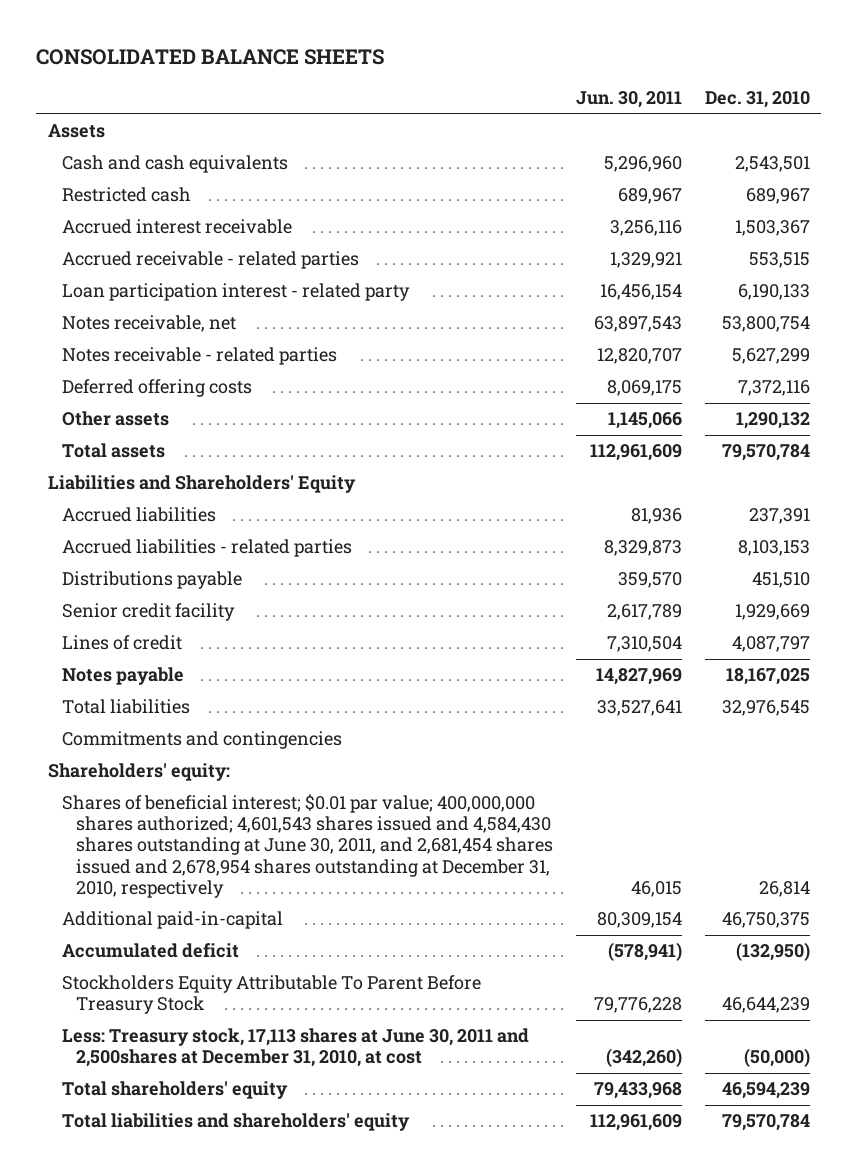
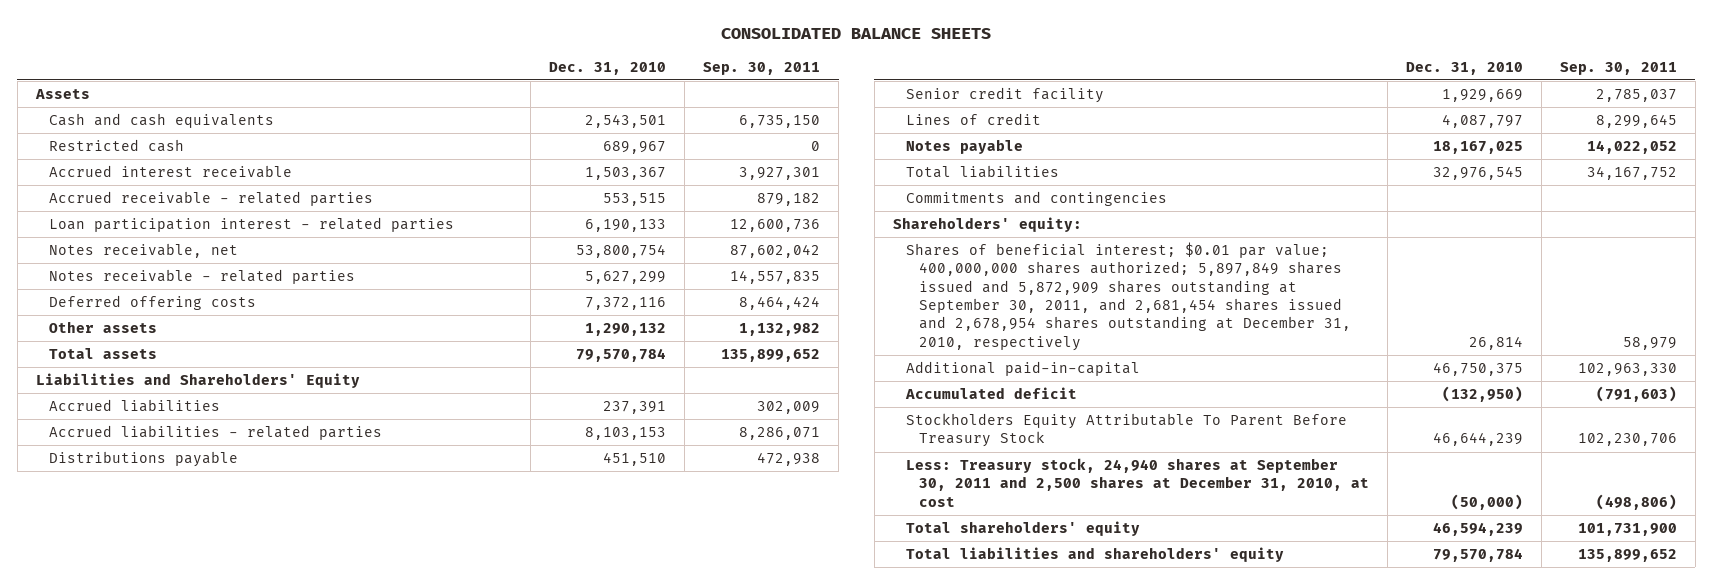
- | Jun. 30, 2011 | Dec. 31, 2010
+ | Dec. 31, 2010 | Sep. 30, 2011
- Loan participation interest - related party | 16,456,154 | 6,190,133
+ Loan participation interest - related parties | 6,190,133 | 12,600,736
- Shares of beneficial interest; $0.01 par value; 400,000,000 shares authorized; 4,601,543 shares issued and 4,584,430 shares outstanding at June 30, 2011, and 2,681,454 shares issued and 2,678,954 shares outstanding at December 31, 2010, respectively | 46,015 | 26,814
+ Shares of beneficial interest; $0.01 par value; 400,000,000 shares authorized; 5,897,849 shares issued and 5,872,909 shares outstanding at September 30, 2011, and 2,681,454 shares issued and 2,678,954 shares outstanding at December 31, 2010, respectively | 26,814 | 58,979
- Less: Treasury stock, 17,113 shares at June 30, 2011 and 2,500shares at December 31, 2010, at cost | (342,260) | (50,000)
+ Less: Treasury stock, 24,940 shares at September 30, 2011 and 2,500 shares at December 31, 2010, at cost | (50,000) | (498,806)

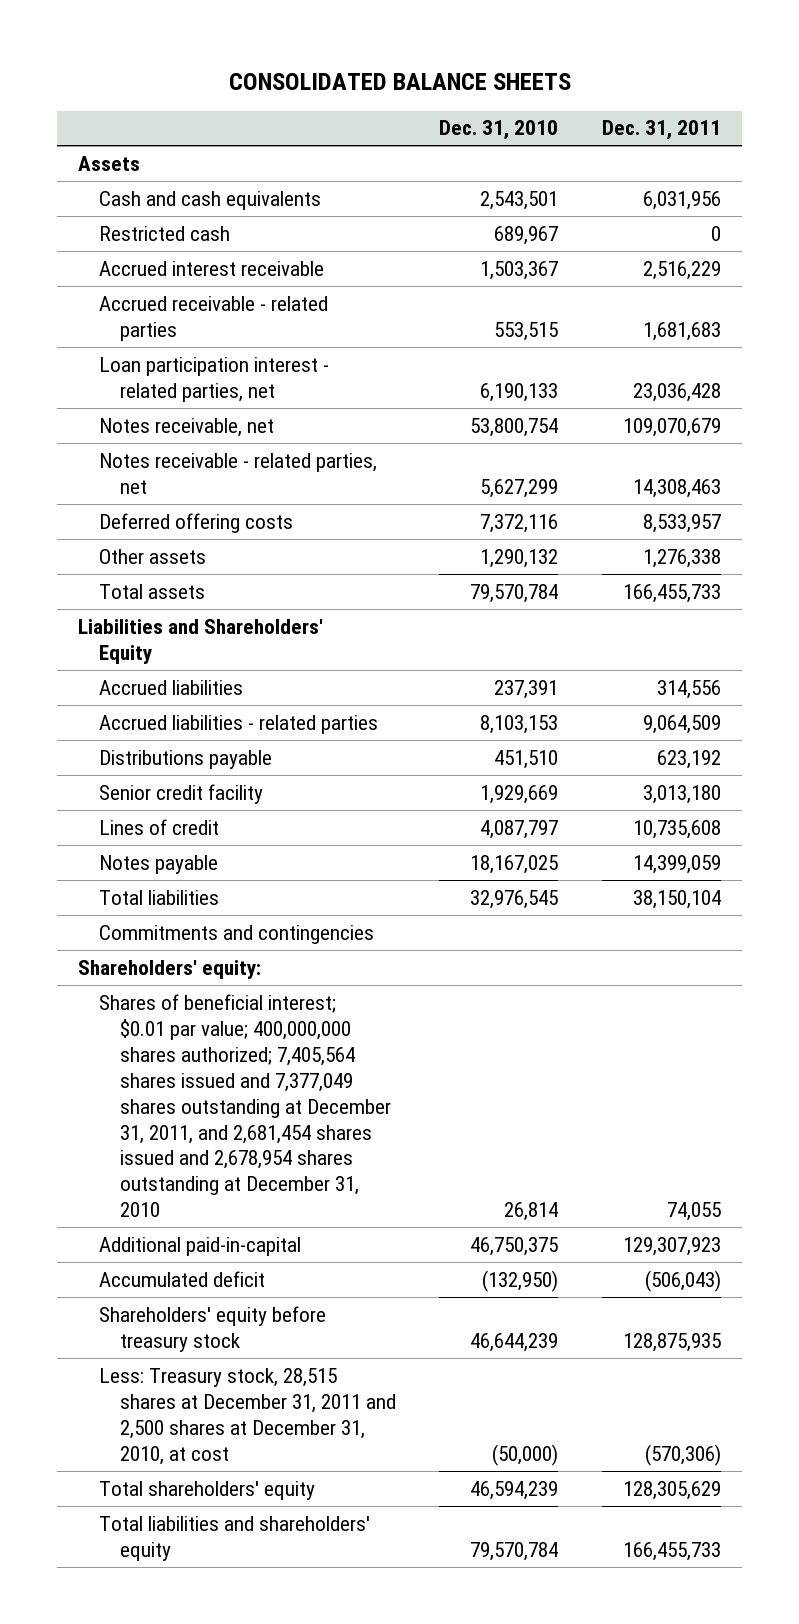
- | Dec. 31, 2010 | Sep. 30, 2011
+ | Dec. 31, 2010 | Dec. 31, 2011
- Loan participation interest - related parties | 6,190,133 | 12,600,736
+ Loan participation interest - related parties, net | 6,190,133 | 23,036,428
- Notes receivable - related parties | 5,627,299 | 14,557,835
+ Notes receivable - related parties, net | 5,627,299 | 14,308,463
- Shares of beneficial interest; $0.01 par value; 400,000,000 shares authorized; 5,897,849 shares issued and 5,872,909 shares outstanding at September 30, 2011, and 2,681,454 shares issued and 2,678,954 shares outstanding at December 31, 2010, respectively | 26,814 | 58,979
+ Shares of beneficial interest; $0.01 par value; 400,000,000 shares authorized; 7,405,564 shares issued and 7,377,049 shares outstanding at December 31, 2011, and 2,681,454 shares issued and 2,678,954 shares outstanding at December 31, 2010 | 26,814 | 74,055
- Stockholders Equity Attributable To Parent Before Treasury Stock | 46,644,239 | 102,230,706
- Less: Treasury stock, 24,940 shares at September 30, 2011 and 2,500 shares at December 31, 2010, at cost | (50,000) | (498,806)
+ Shareholders' equity before treasury stock | 46,644,239 | 128,875,935
+ Less: Treasury stock, 28,515 shares at December 31, 2011 and 2,500 shares at December 31, 2010, at cost | (50,000) | (570,306)

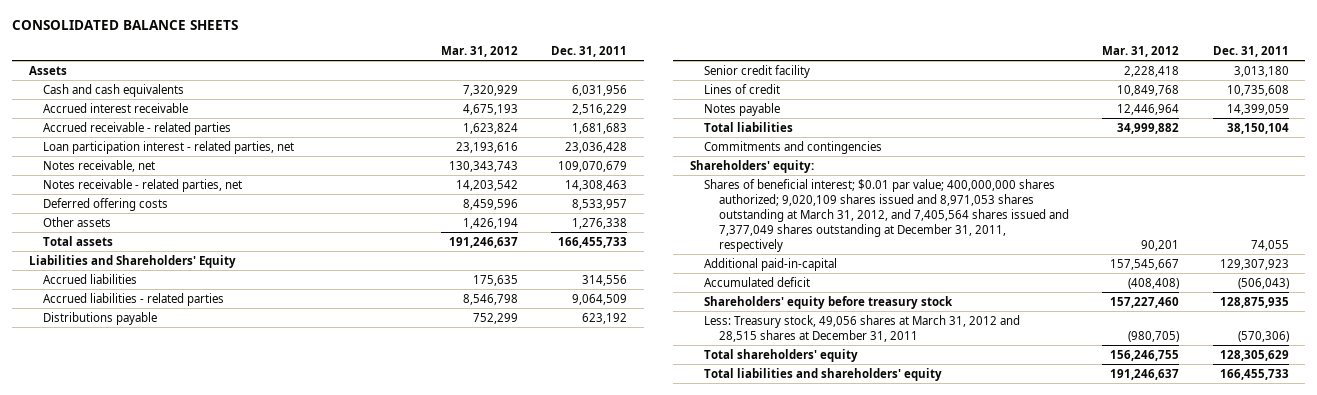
- | Dec. 31, 2010 | Dec. 31, 2011
+ | Mar. 31, 2012 | Dec. 31, 2011
- Restricted cash | 689,967 | 0
- Shares of beneficial interest; $0.01 par value; 400,000,000 shares authorized; 7,405,564 shares issued and 7,377,049 shares outstanding at December 31, 2011, and 2,681,454 shares issued and 2,678,954 shares outstanding at December 31, 2010 | 26,814 | 74,055
+ Shares of beneficial interest; $0.01 par value; 400,000,000 shares authorized; 9,020,109 shares issued and 8,971,053 shares outstanding at March 31, 2012, and 7,405,564 shares issued and 7,377,049 shares outstanding at December 31, 2011, respectively | 90,201 | 74,055
- Less: Treasury stock, 28,515 shares at December 31, 2011 and 2,500 shares at December 31, 2010, at cost | (50,000) | (570,306)
+ Less: Treasury stock, 49,056 shares at March 31, 2012 and 28,515 shares at December 31, 2011 | (980,705) | (570,306)

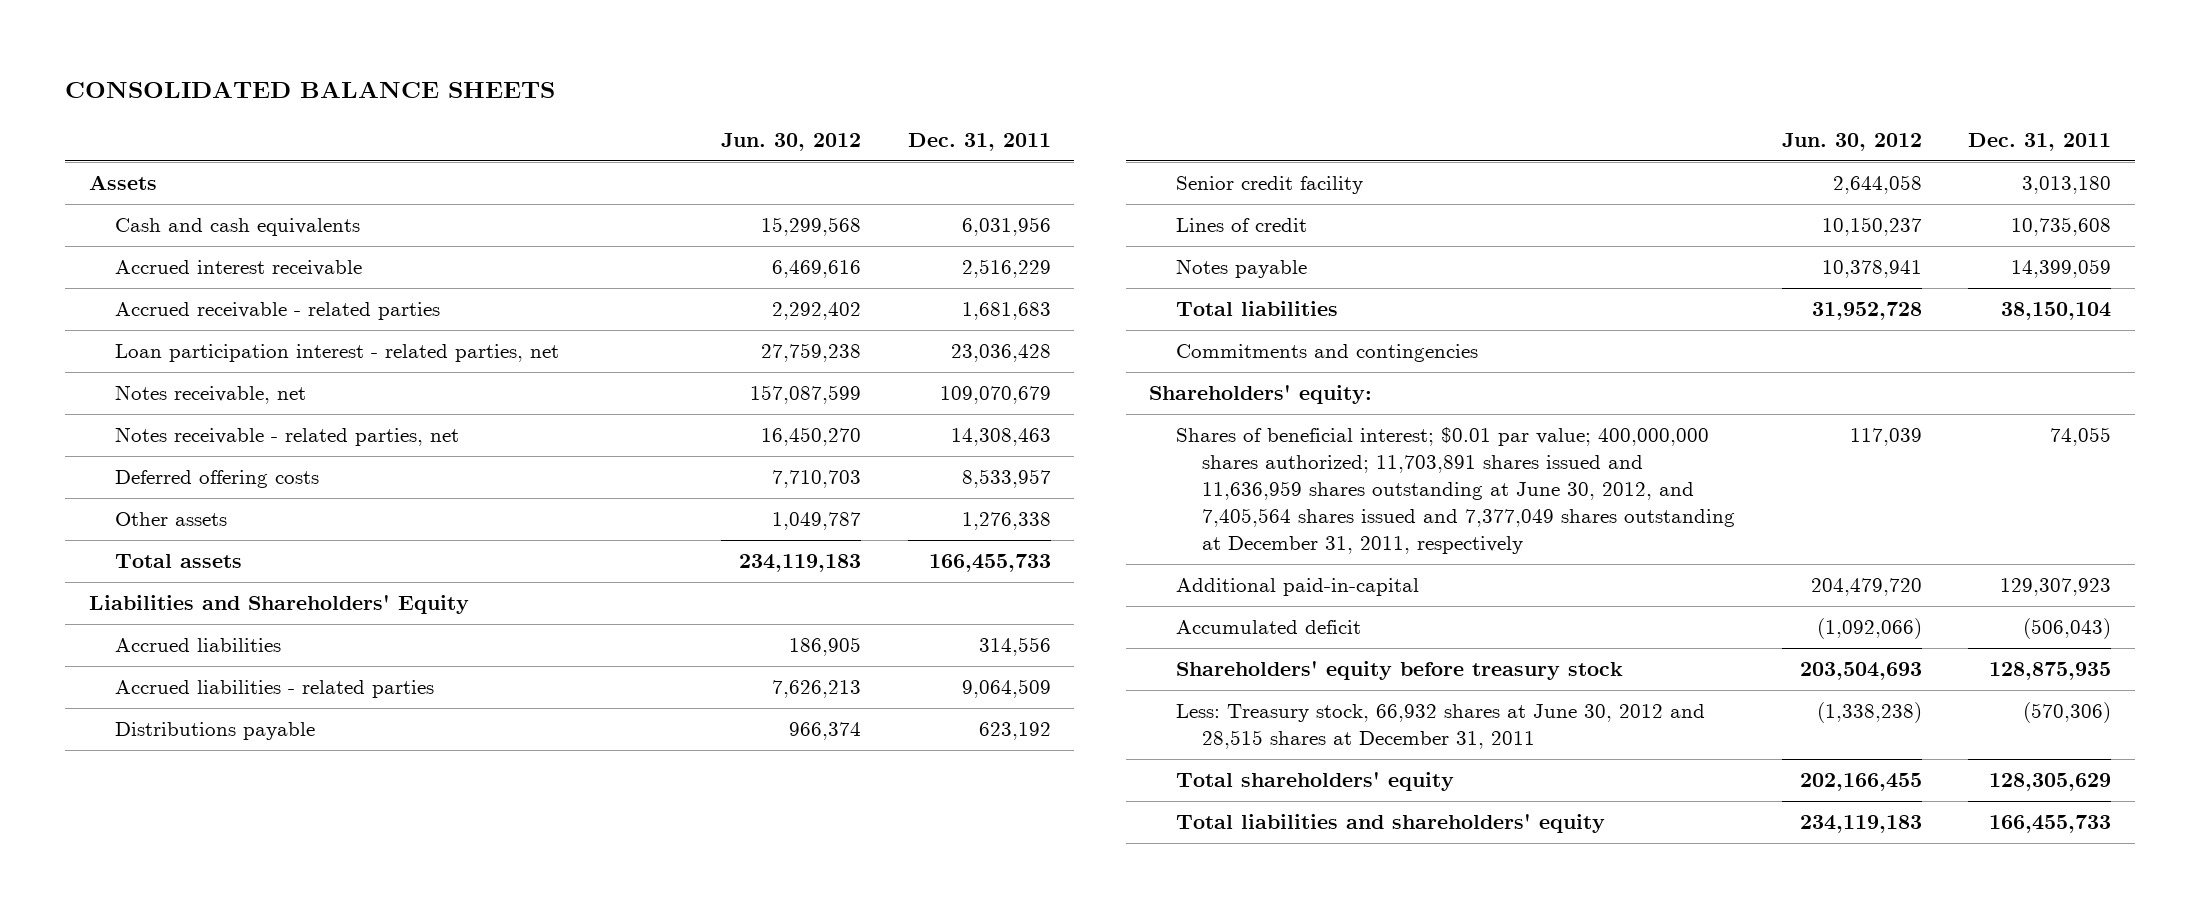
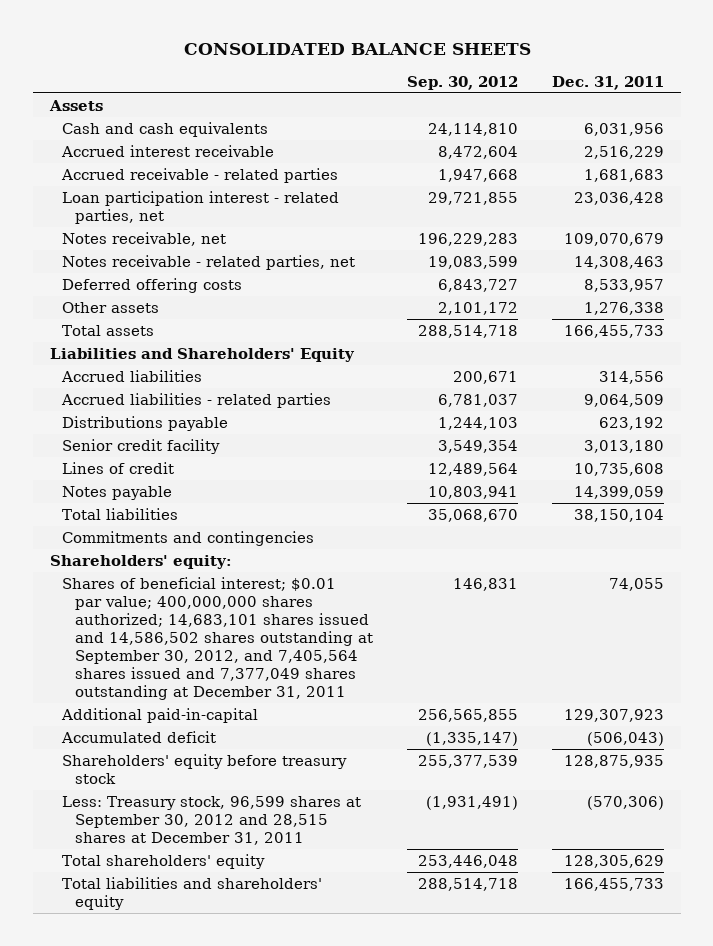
- | Jun. 30, 2012 | Dec. 31, 2011
+ | Sep. 30, 2012 | Dec. 31, 2011
- Shares of beneficial interest; $0.01 par value; 400,000,000 shares authorized; 11,703,891 shares issued and 11,636,959 shares outstanding at June 30, 2012, and 7,405,564 shares issued and 7,377,049 shares outstanding at December 31, 2011, respectively | 117,039 | 74,055
+ Shares of beneficial interest; $0.01 par value; 400,000,000 shares authorized; 14,683,101 shares issued and 14,586,502 shares outstanding at September 30, 2012, and 7,405,564 shares issued and 7,377,049 shares outstanding at December 31, 2011 | 146,831 | 74,055
- Less: Treasury stock, 66,932 shares at June 30, 2012 and 28,515 shares at December 31, 2011 | (1,338,238) | (570,306)
+ Less: Treasury stock, 96,599 shares at September 30, 2012 and 28,515 shares at December 31, 2011 | (1,931,491) | (570,306)

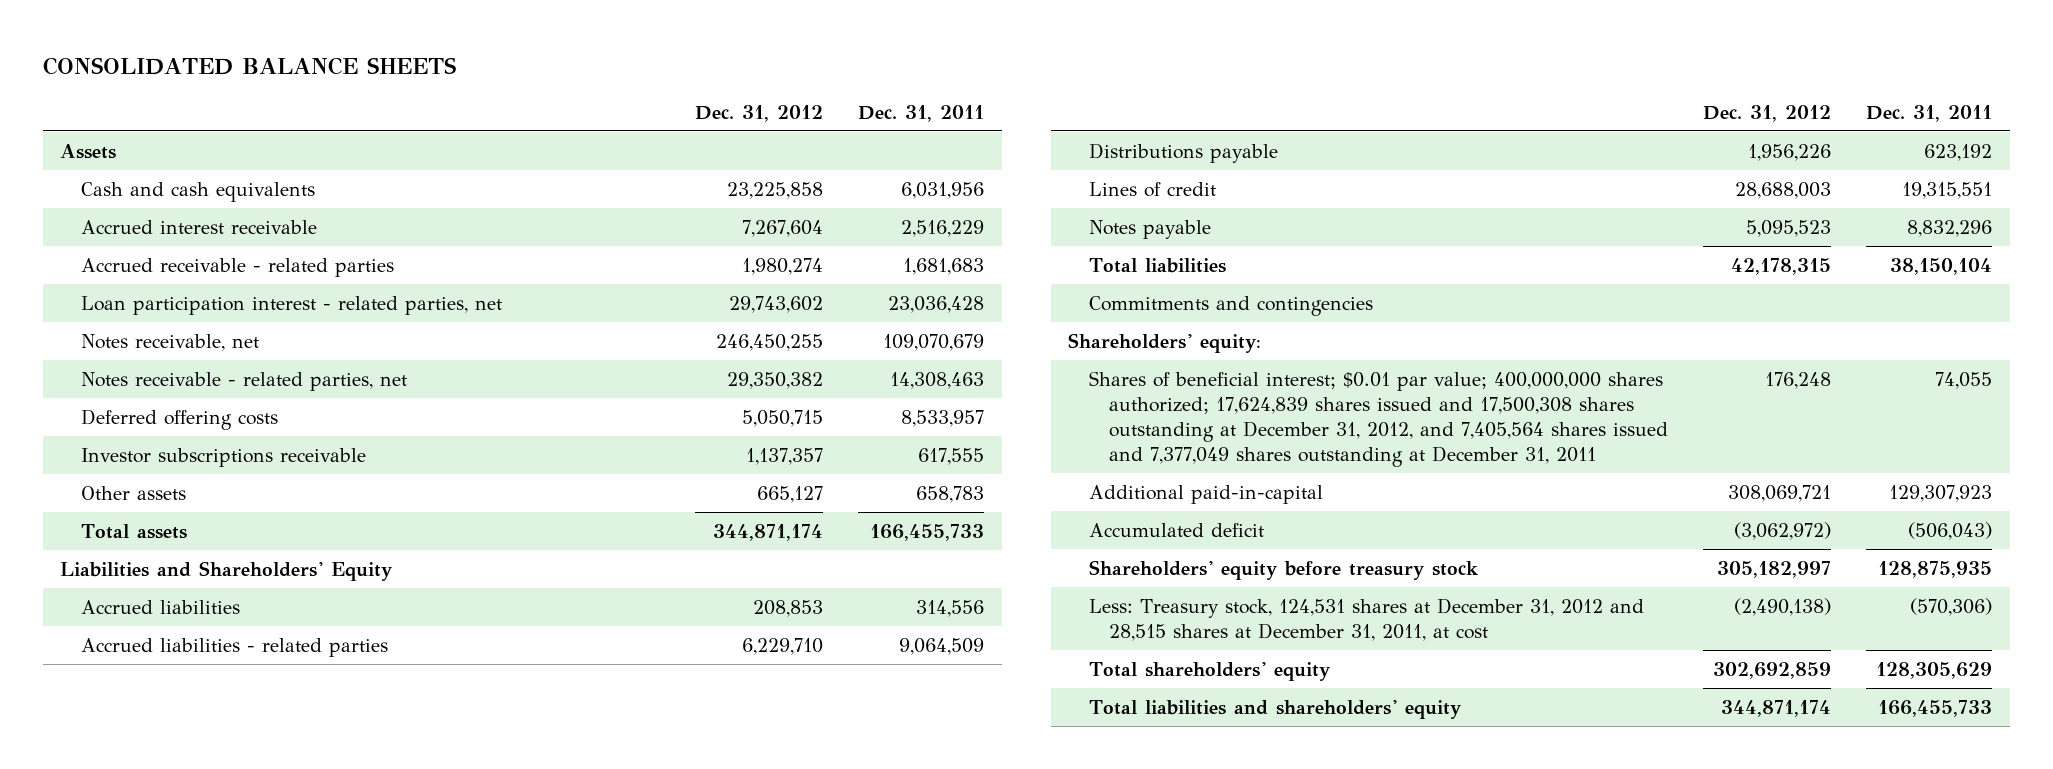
- | Sep. 30, 2012 | Dec. 31, 2011
+ | Dec. 31, 2012 | Dec. 31, 2011
- Other assets | 2,101,172 | 1,276,338
+ Investor subscriptions receivable | 1,137,357 | 617,555
+ Other assets | 665,127 | 658,783
- Senior credit facility | 3,549,354 | 3,013,180
- Lines of credit | 12,489,564 | 10,735,608
- Notes payable | 10,803,941 | 14,399,059
+ Lines of credit | 28,688,003 | 19,315,551
+ Notes payable | 5,095,523 | 8,832,296
- Shares of beneficial interest; $0.01 par value; 400,000,000 shares authorized; 14,683,101 shares issued and 14,586,502 shares outstanding at September 30, 2012, and 7,405,564 shares issued and 7,377,049 shares outstanding at December 31, 2011 | 146,831 | 74,055
+ Shares of beneficial interest; $0.01 par value; 400,000,000 shares authorized; 17,624,839 shares issued and 17,500,308 shares outstanding at December 31, 2012, and 7,405,564 shares issued and 7,377,049 shares outstanding at December 31, 2011 | 176,248 | 74,055
- Less: Treasury stock, 96,599 shares at September 30, 2012 and 28,515 shares at December 31, 2011 | (1,931,491) | (570,306)
+ Less: Treasury stock, 124,531 shares at December 31, 2012 and 28,515 shares at December 31, 2011, at cost | (2,490,138) | (570,306)

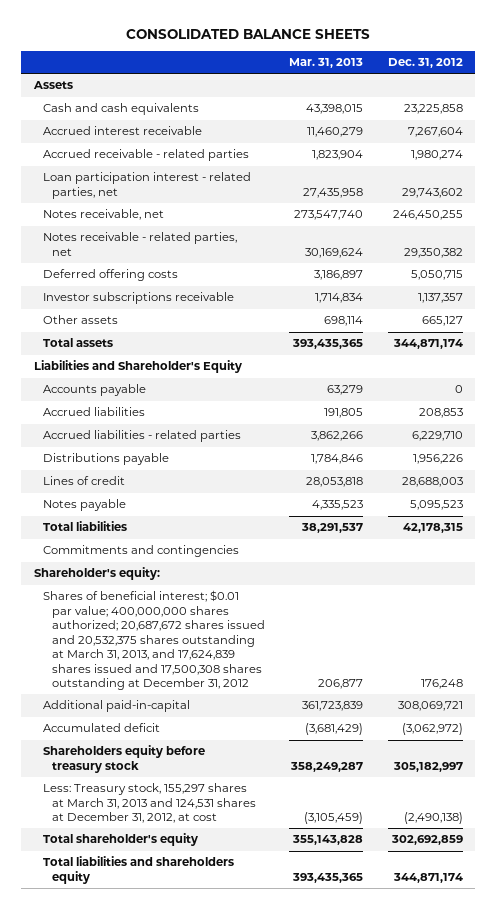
- | Dec. 31, 2012 | Dec. 31, 2011
+ | Mar. 31, 2013 | Dec. 31, 2012
- Liabilities and Shareholders' Equity
+ Liabilities and Shareholder's Equity
+ Accounts payable | 63,279 | 0
- Shareholders' equity:
- Shares of beneficial interest; $0.01 par value; 400,000,000 shares authorized; 17,624,839 shares issued and 17,500,308 shares outstanding at December 31, 2012, and 7,405,564 shares issued and 7,377,049 shares outstanding at December 31, 2011 | 176,248 | 74,055
+ Shareholder's equity:
+ Shares of beneficial interest; $0.01 par value; 400,000,000 shares authorized; 20,687,672 shares issued and 20,532,375 shares outstanding at March 31, 2013, and 17,624,839 shares issued and 17,500,308 shares outstanding at December 31, 2012 | 206,877 | 176,248
- Shareholders' equity before treasury stock | 305,182,997 | 128,875,935
- Less: Treasury stock, 124,531 shares at December 31, 2012 and 28,515 shares at December 31, 2011, at cost | (2,490,138) | (570,306)
- Total shareholders' equity | 302,692,859 | 128,305,629
- Total liabilities and shareholders' equity | 344,871,174 | 166,455,733
+ Shareholders equity before treasury stock | 358,249,287 | 305,182,997
+ Less: Treasury stock, 155,297 shares at March 31, 2013 and 124,531 shares at December 31, 2012, at cost | (3,105,459) | (2,490,138)
+ Total shareholder's equity | 355,143,828 | 302,692,859
+ Total liabilities and shareholders equity | 393,435,365 | 344,871,174

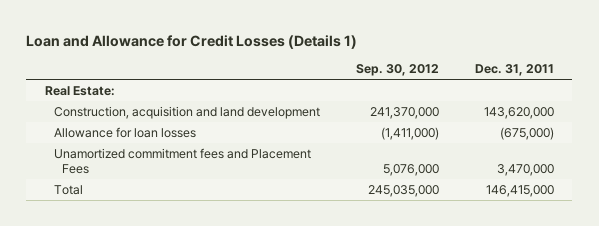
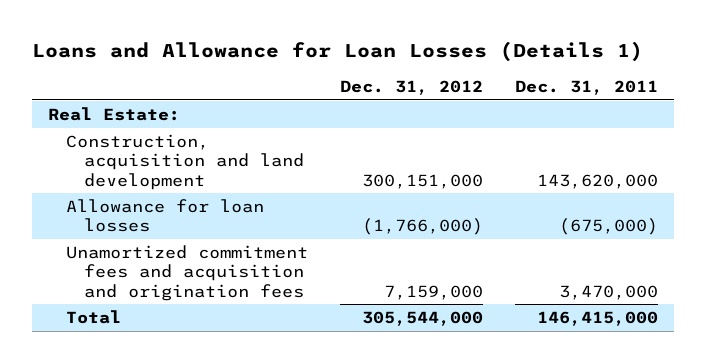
- Loan and Allowance for Credit Losses (Details 1)
+ Loans and Allowance for Loan Losses (Details 1)
- | Sep. 30, 2012 | Dec. 31, 2011
+ | Dec. 31, 2012 | Dec. 31, 2011
- Unamortized commitment fees and Placement Fees | 5,076,000 | 3,470,000
+ Unamortized commitment fees and acquisition and origination fees | 7,159,000 | 3,470,000

